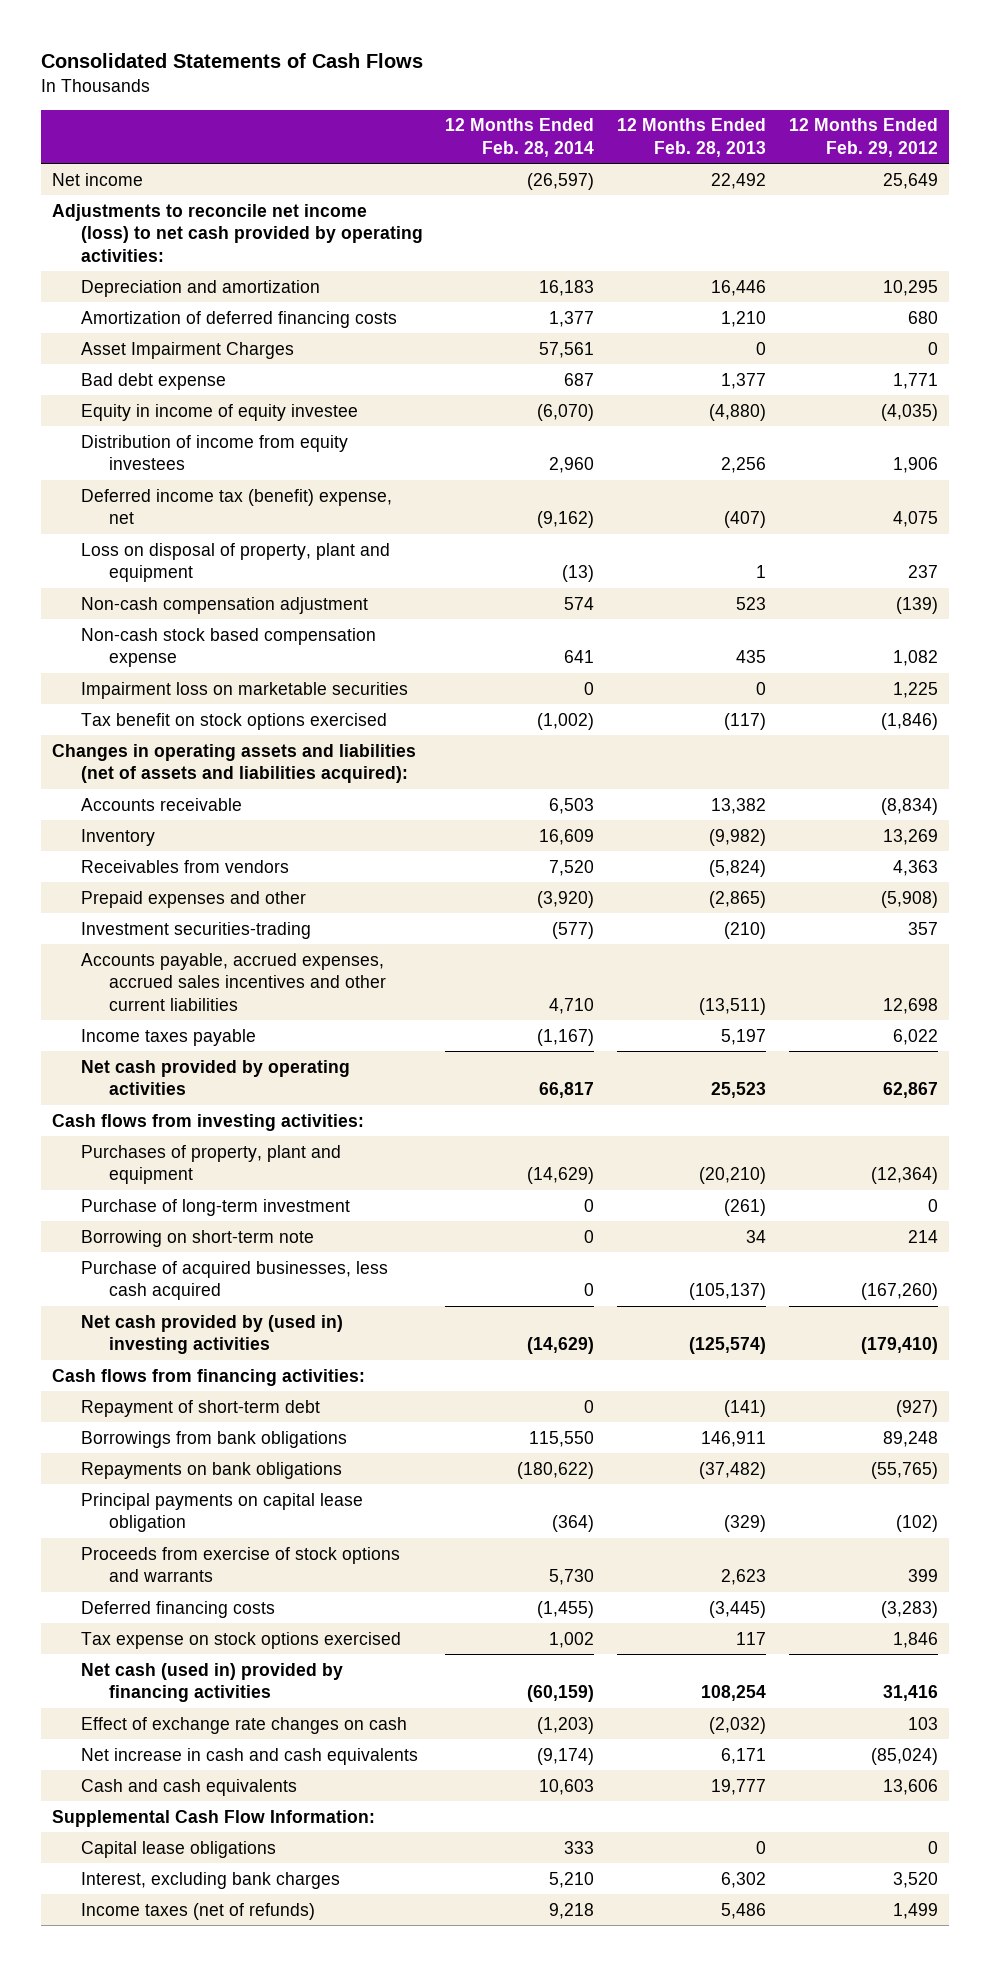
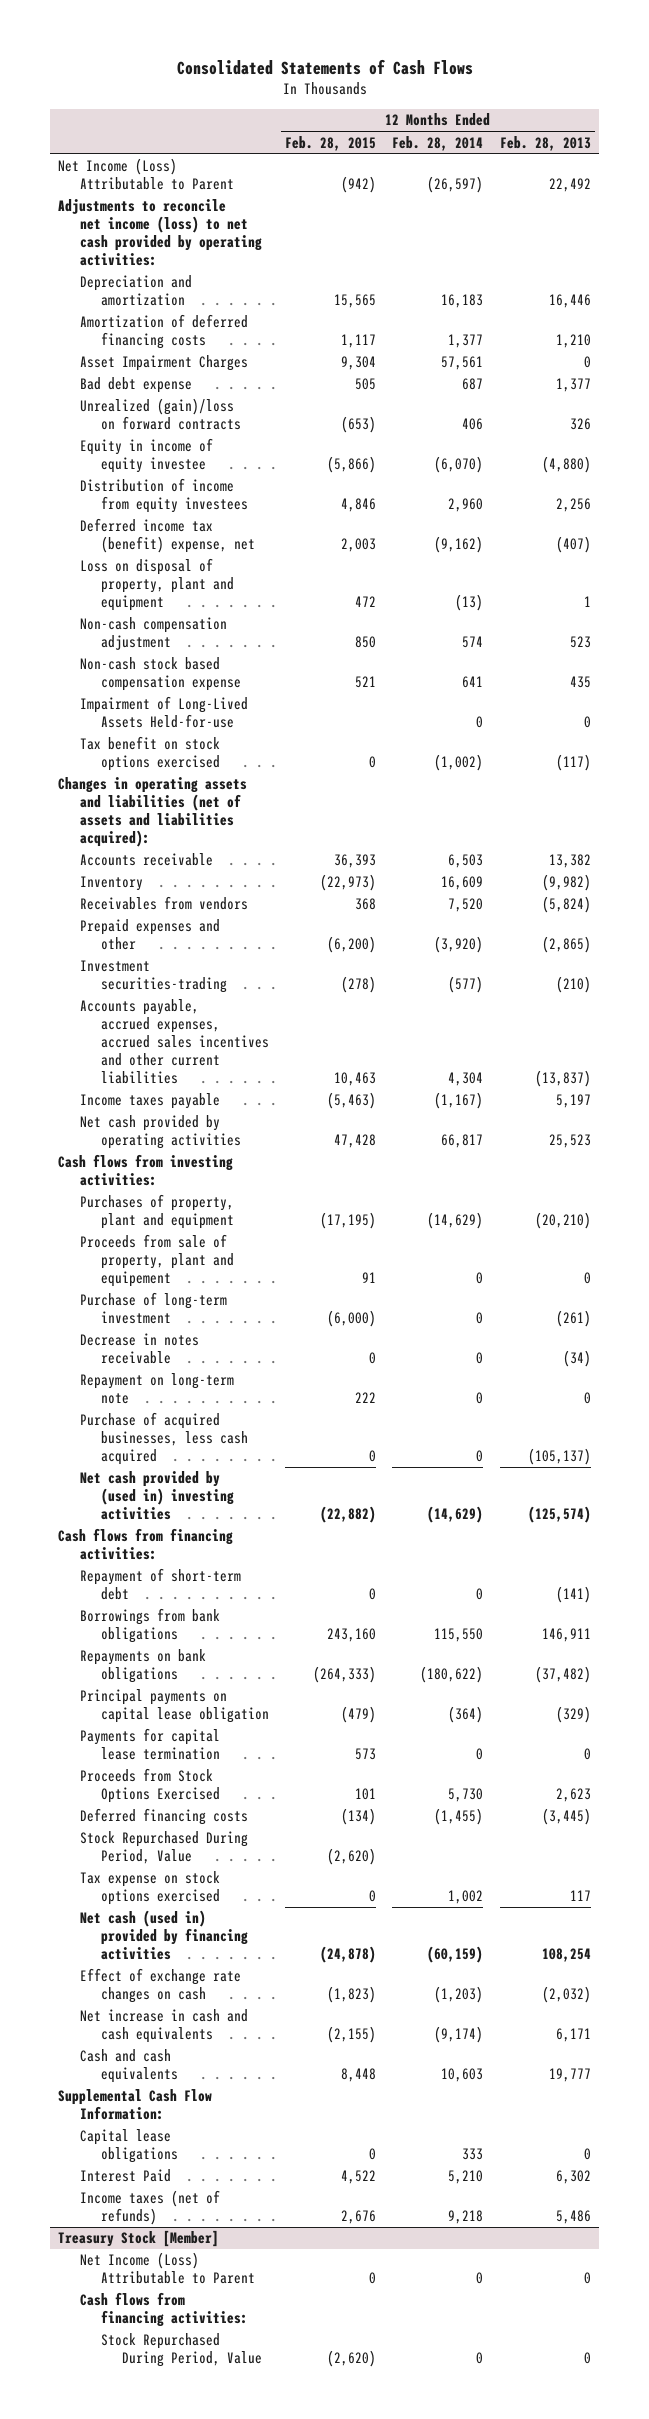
- | 12 Months Ended Feb. 28, 2014 | 12 Months Ended Feb. 28, 2013 | 12 Months Ended Feb. 29, 2012
+ | 12 Months Ended Feb. 28, 2015 | 12 Months Ended Feb. 28, 2014 | 12 Months Ended Feb. 28, 2013
- Net income | (26,597) | 22,492 | 25,649
+ Net Income (Loss) Attributable to Parent | (942) | (26,597) | 22,492
+ Unrealized (gain)/loss on forward contracts | (653) | 406 | 326
- Impairment loss on marketable securities | 0 | 0 | 1,225
+ Impairment of Long-Lived Assets Held-for-use | | 0 | 0
- Accounts payable, accrued expenses, accrued sales incentives and other current liabilities | 4,710 | (13,511) | 12,698
+ Accounts payable, accrued expenses, accrued sales incentives and other current liabilities | 10,463 | 4,304 | (13,837)
+ Proceeds from sale of property, plant and equipement | 91 | 0 | 0
- Borrowing on short-term note | 0 | 34 | 214
+ Decrease in notes receivable | 0 | 0 | (34)
+ Repayment on long-term note | 222 | 0 | 0
- Proceeds from exercise of stock options and warrants | 5,730 | 2,623 | 399
+ Payments for capital lease termination | 573 | 0 | 0
+ Proceeds from Stock Options Exercised | 101 | 5,730 | 2,623
+ Stock Repurchased During Period, Value | (2,620) | |
- Interest, excluding bank charges | 5,210 | 6,302 | 3,520
+ Interest Paid | 4,522 | 5,210 | 6,302
+ Treasury Stock [Member]
+ Net Income (Loss) Attributable to Parent | 0 | 0 | 0
+ Cash flows from financing activities:
+ Stock Repurchased During Period, Value | (2,620) | 0 | 0

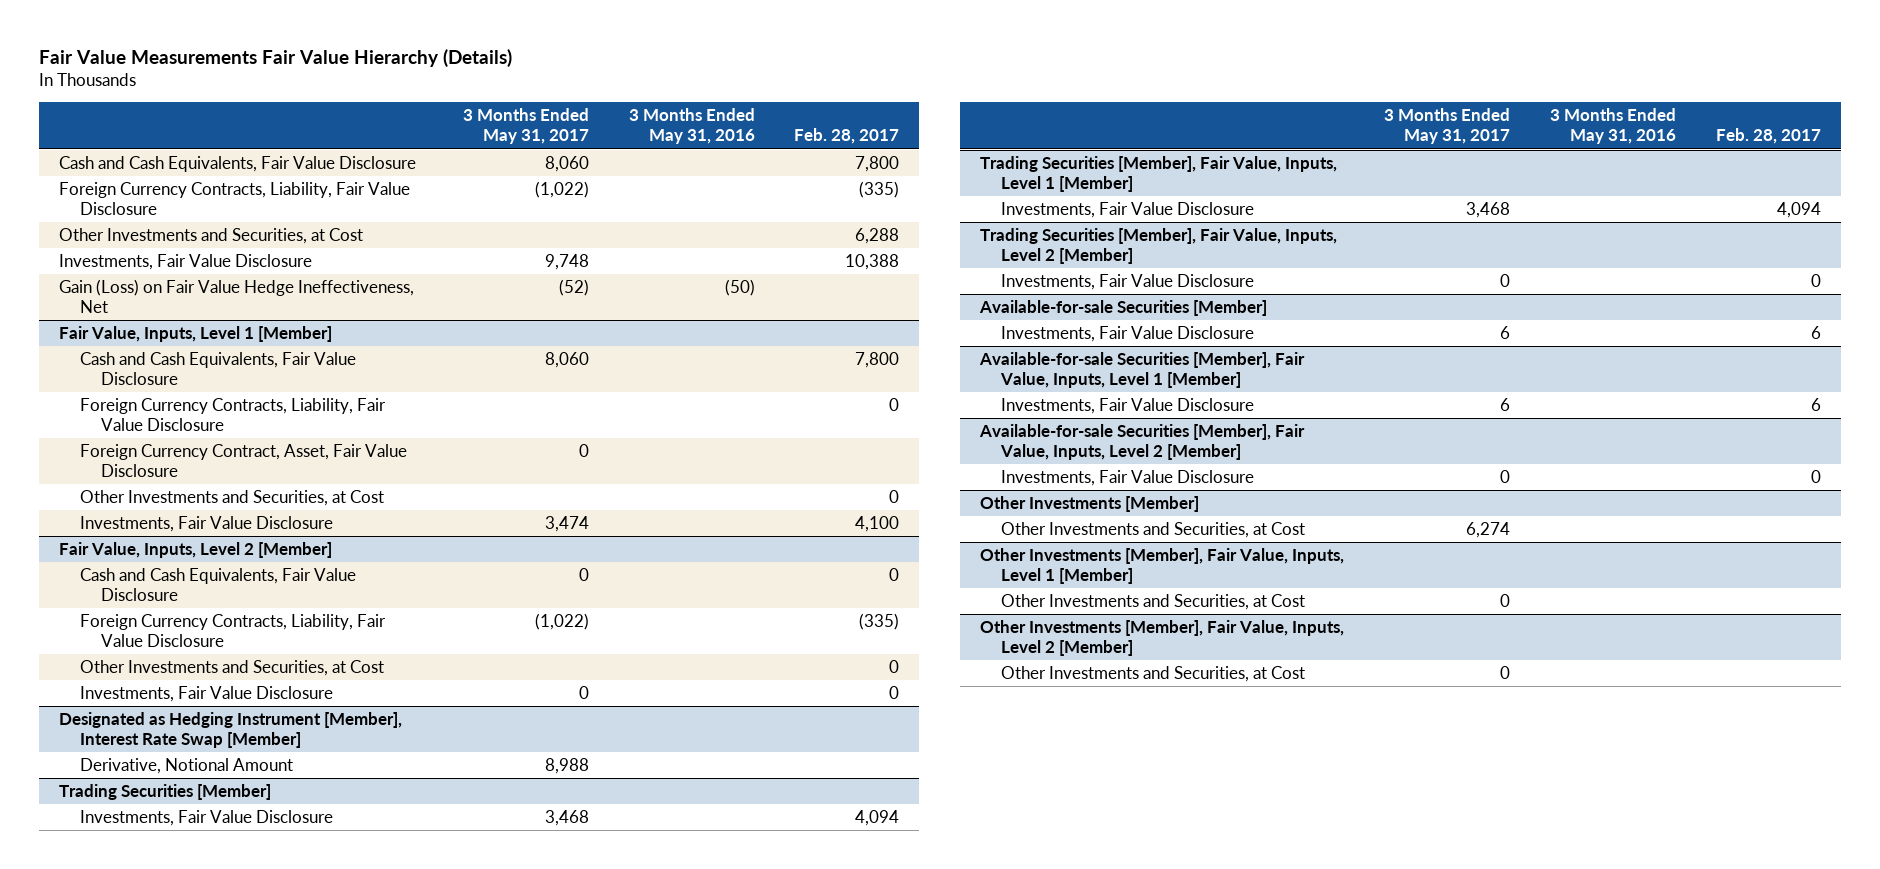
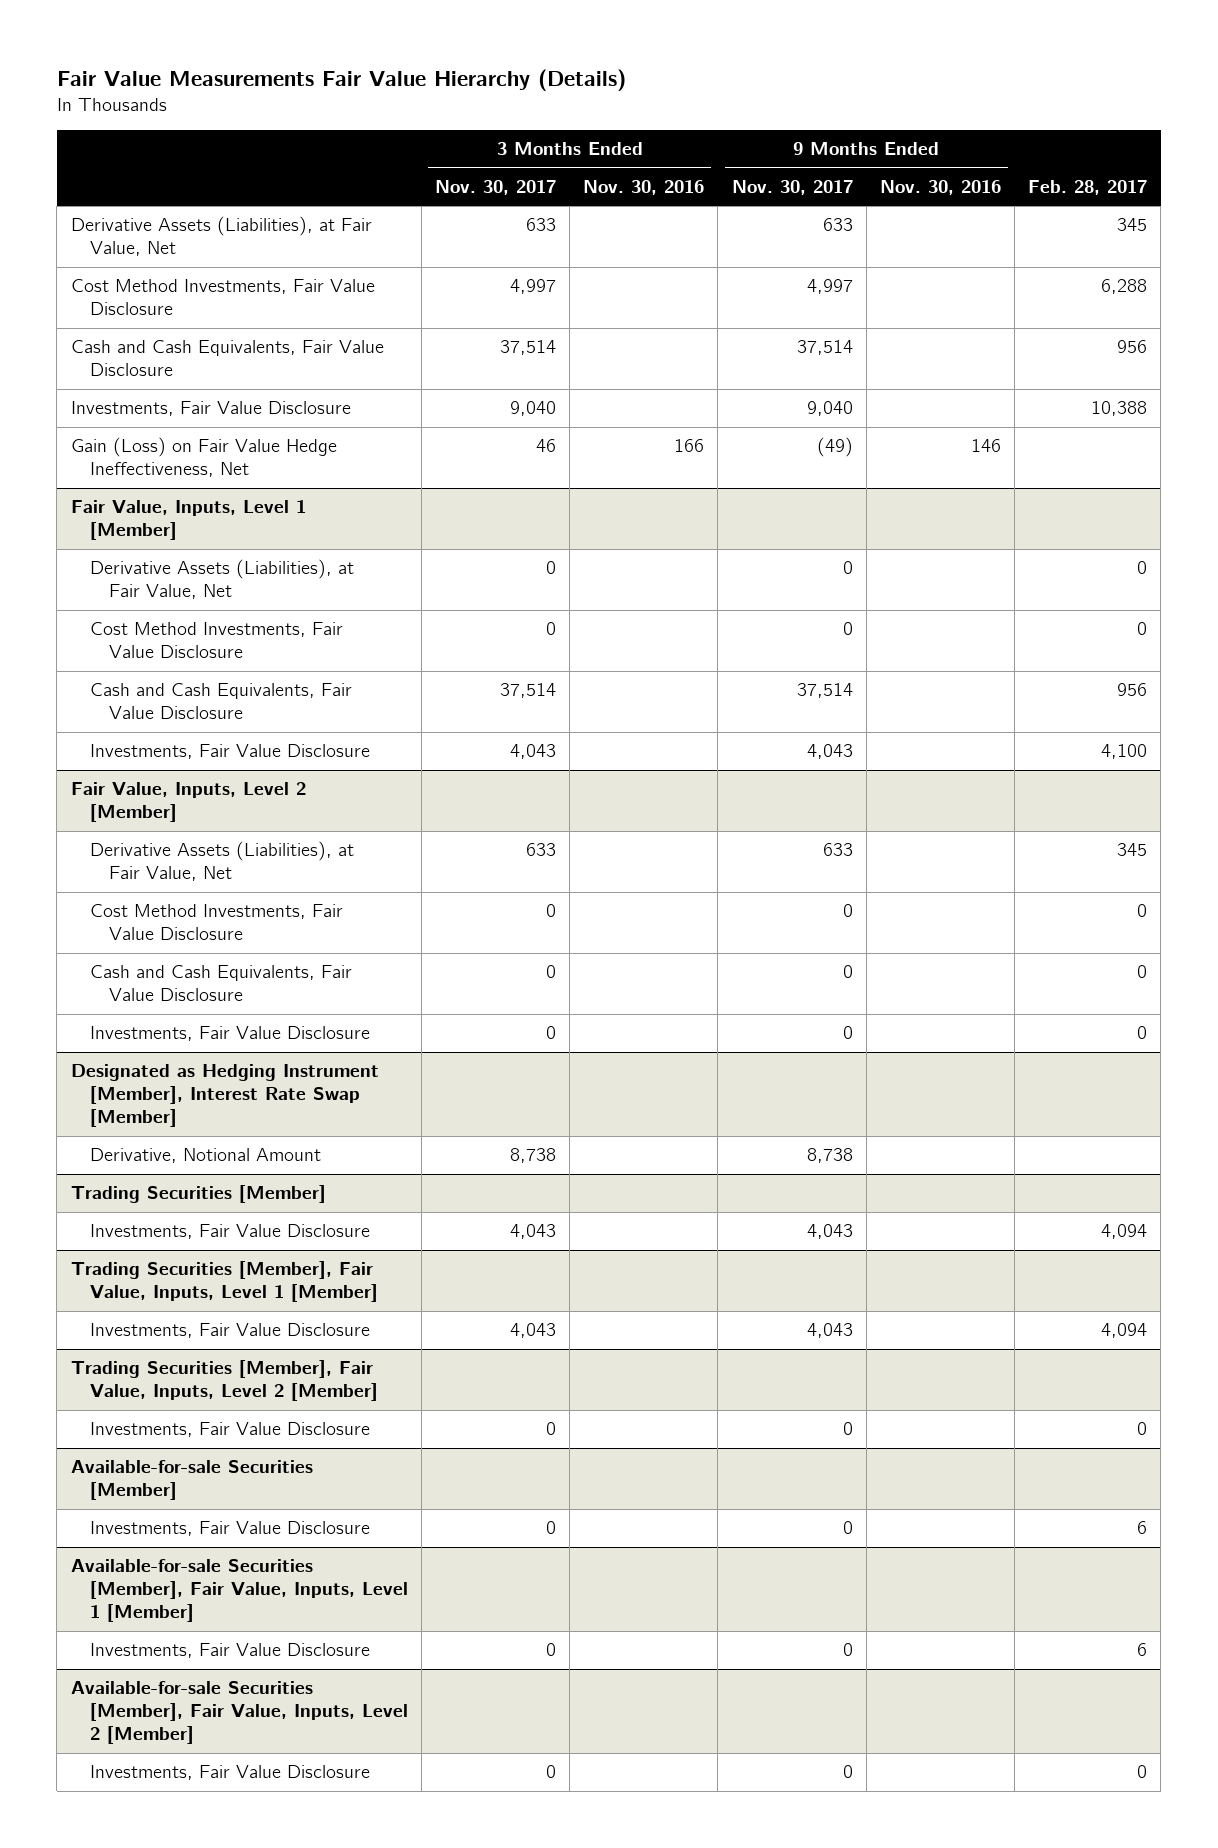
- | 3 Months Ended May 31, 2017 | 3 Months Ended May 31, 2016 | Feb. 28, 2017
+ | 3 Months Ended Nov. 30, 2017 | 3 Months Ended Nov. 30, 2016 | 9 Months Ended Nov. 30, 2017 | 9 Months Ended Nov. 30, 2016 | Feb. 28, 2017
- Cash and Cash Equivalents, Fair Value Disclosure | 8,060 | | 7,800
- Foreign Currency Contracts, Liability, Fair Value Disclosure | (1,022) | | (335)
- Other Investments and Securities, at Cost | | | 6,288
+ Derivative Assets (Liabilities), at Fair Value, Net | 633 | | 633 | | 345
+ Cost Method Investments, Fair Value Disclosure | 4,997 | | 4,997 | | 6,288
+ Cash and Cash Equivalents, Fair Value Disclosure | 37,514 | | 37,514 | | 956
@ Fair Value, Inputs, Level 1 [Member]
- Cash and Cash Equivalents, Fair Value Disclosure | 8,060 | | 7,800
- Foreign Currency Contracts, Liability, Fair Value Disclosure | | | 0
- Foreign Currency Contract, Asset, Fair Value Disclosure | 0 | |
- Other Investments and Securities, at Cost | | | 0
+ Derivative Assets (Liabilities), at Fair Value, Net | 0 | | 0 | | 0
+ Cost Method Investments, Fair Value Disclosure | 0 | | 0 | | 0
+ Cash and Cash Equivalents, Fair Value Disclosure | 37,514 | | 37,514 | | 956
@ Fair Value, Inputs, Level 2 [Member]
+ Derivative Assets (Liabilities), at Fair Value, Net | 633 | | 633 | | 345
+ Cost Method Investments, Fair Value Disclosure | 0 | | 0 | | 0
- Foreign Currency Contracts, Liability, Fair Value Disclosure | (1,022) | | (335)
- Other Investments and Securities, at Cost | | | 0
- Other Investments [Member]
- Other Investments and Securities, at Cost | 6,274 | |
- Other Investments [Member], Fair Value, Inputs, Level 1 [Member]
- Other Investments and Securities, at Cost | 0 | |
- Other Investments [Member], Fair Value, Inputs, Level 2 [Member]
- Other Investments and Securities, at Cost | 0 | |

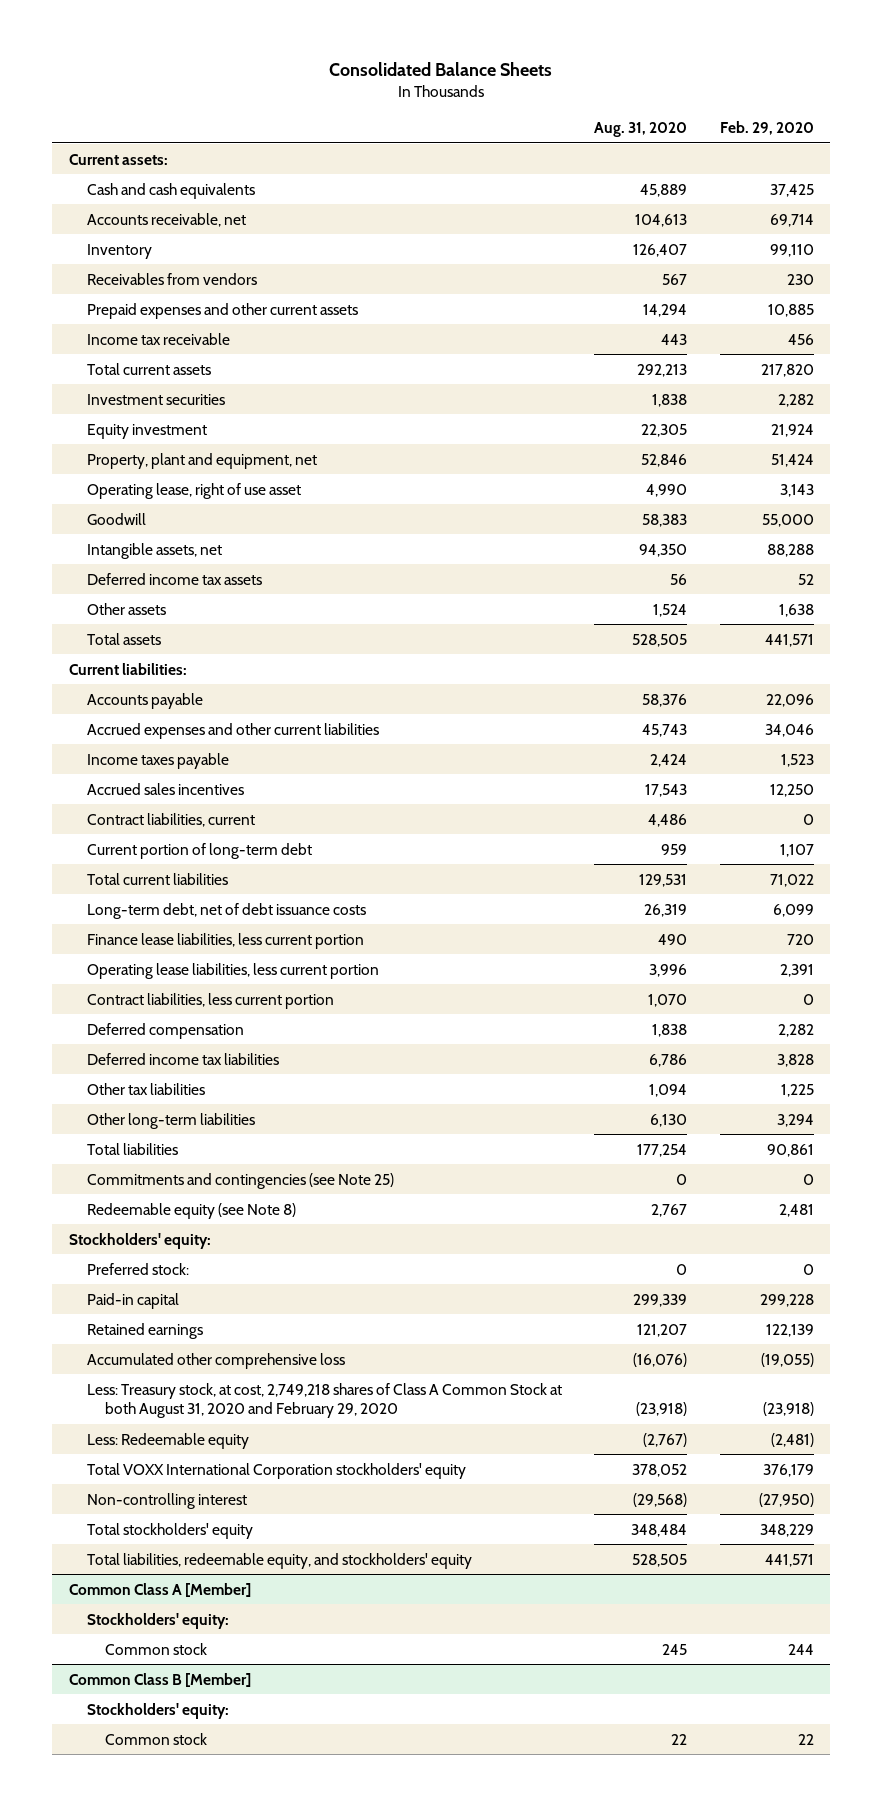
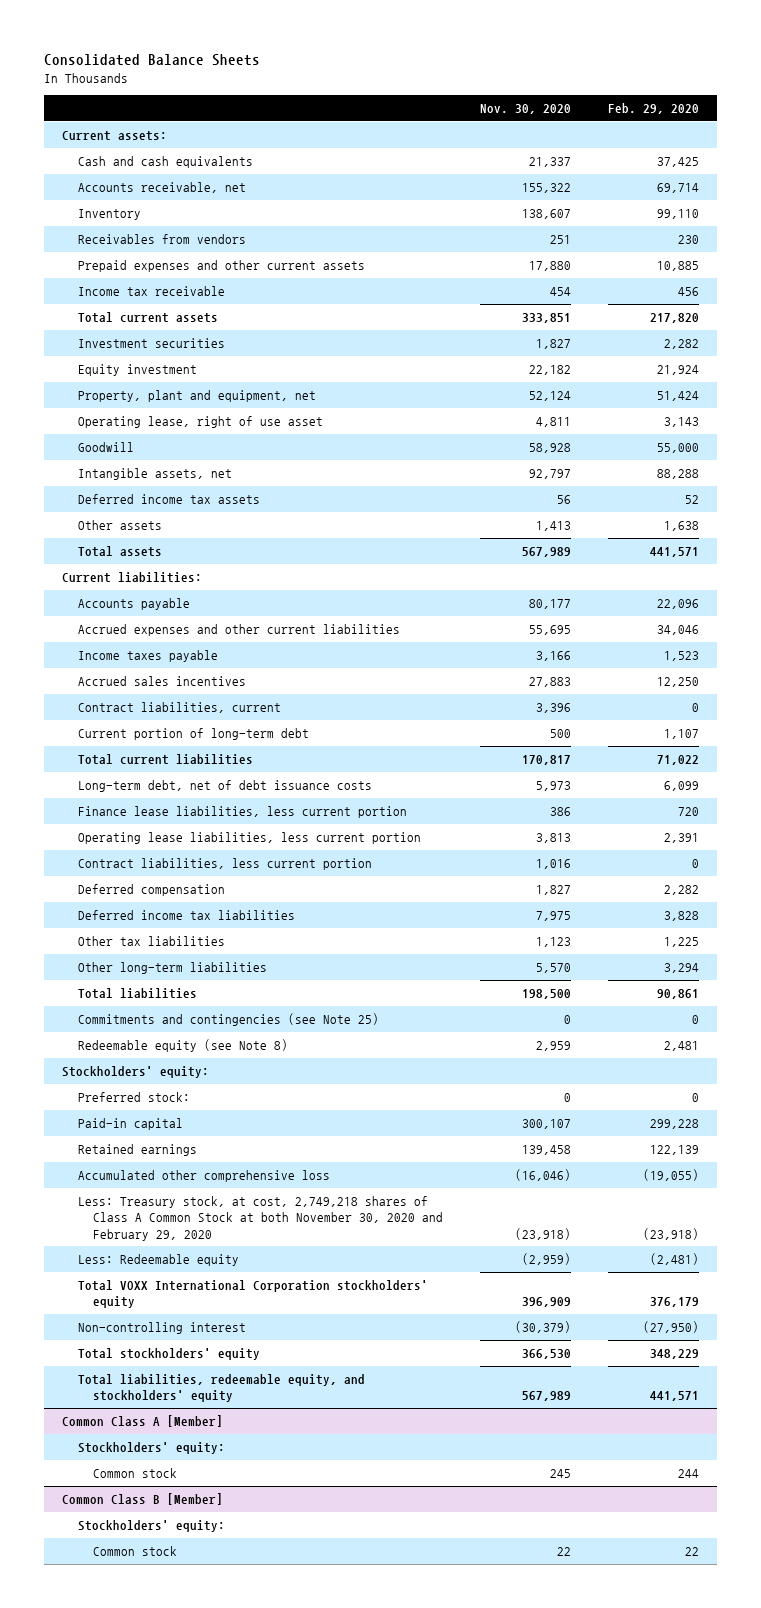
- | Aug. 31, 2020 | Feb. 29, 2020
+ | Nov. 30, 2020 | Feb. 29, 2020
- Less: Treasury stock, at cost, 2,749,218 shares of Class A Common Stock at both August 31, 2020 and February 29, 2020 | (23,918) | (23,918)
+ Less: Treasury stock, at cost, 2,749,218 shares of Class A Common Stock at both November 30, 2020 and February 29, 2020 | (23,918) | (23,918)

